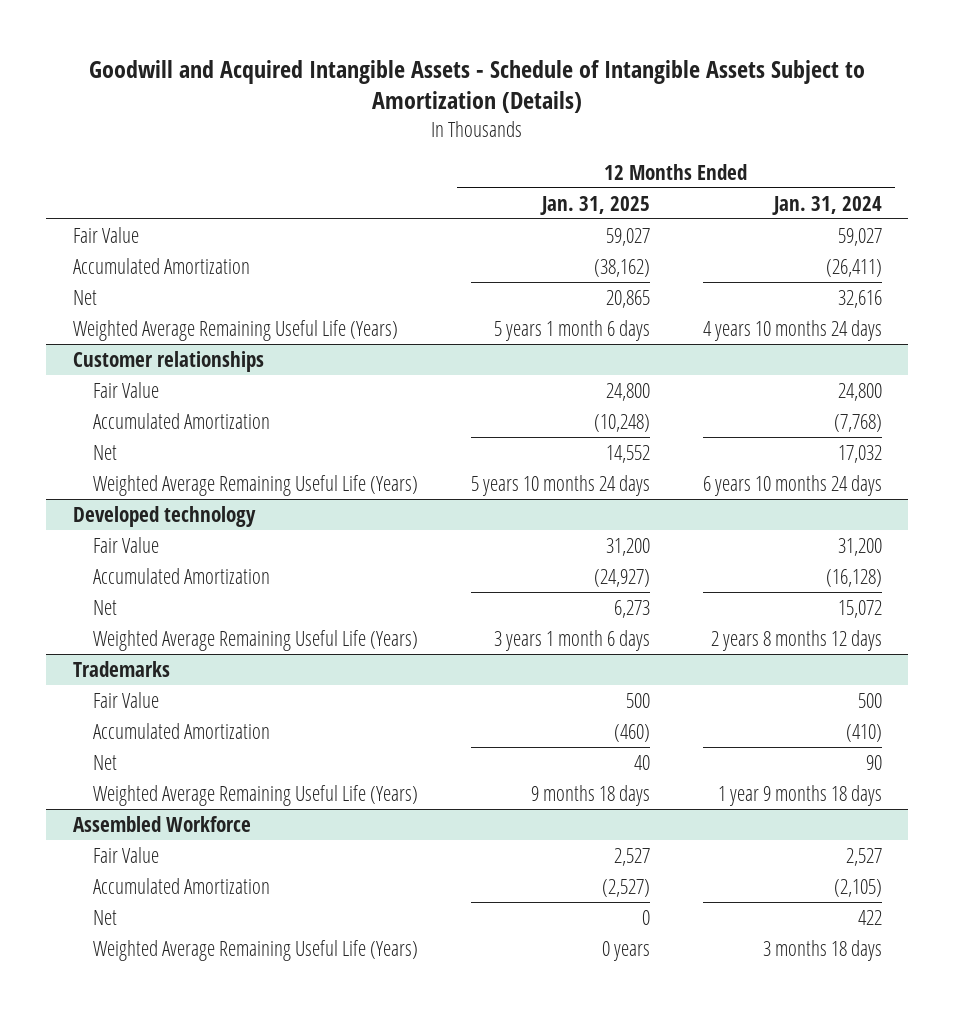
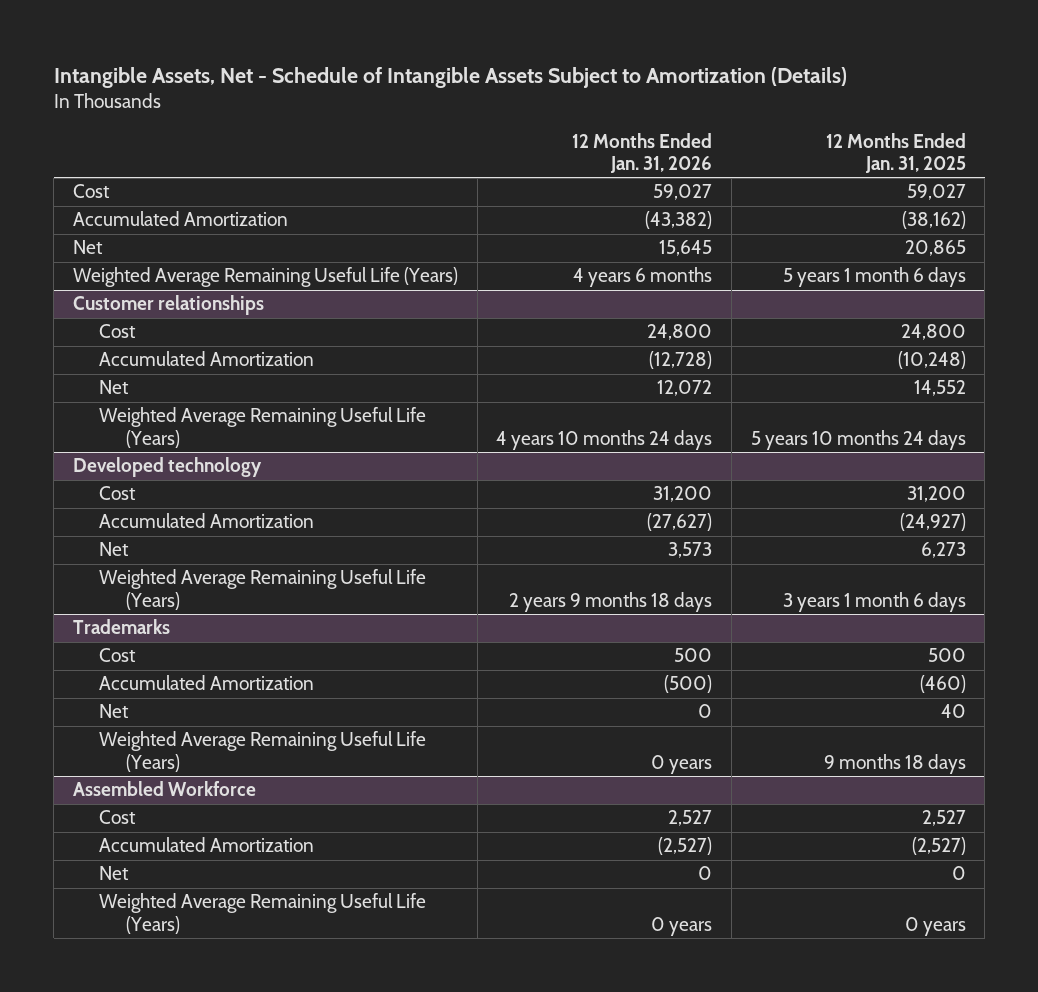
- Goodwill and Acquired Intangible Assets - Schedule of Intangible Assets Subject to Amortization (Details)
+ Intangible Assets, Net - Schedule of Intangible Assets Subject to Amortization (Details)
- | 12 Months Ended Jan. 31, 2025 | 12 Months Ended Jan. 31, 2024
+ | 12 Months Ended Jan. 31, 2026 | 12 Months Ended Jan. 31, 2025
- Fair Value | 59,027 | 59,027
+ Cost | 59,027 | 59,027
@ Customer relationships
- Fair Value | 24,800 | 24,800
+ Cost | 24,800 | 24,800
@ Developed technology
- Fair Value | 31,200 | 31,200
+ Cost | 31,200 | 31,200
@ Trademarks
- Fair Value | 500 | 500
+ Cost | 500 | 500
@ Assembled Workforce
- Fair Value | 2,527 | 2,527
+ Cost | 2,527 | 2,527

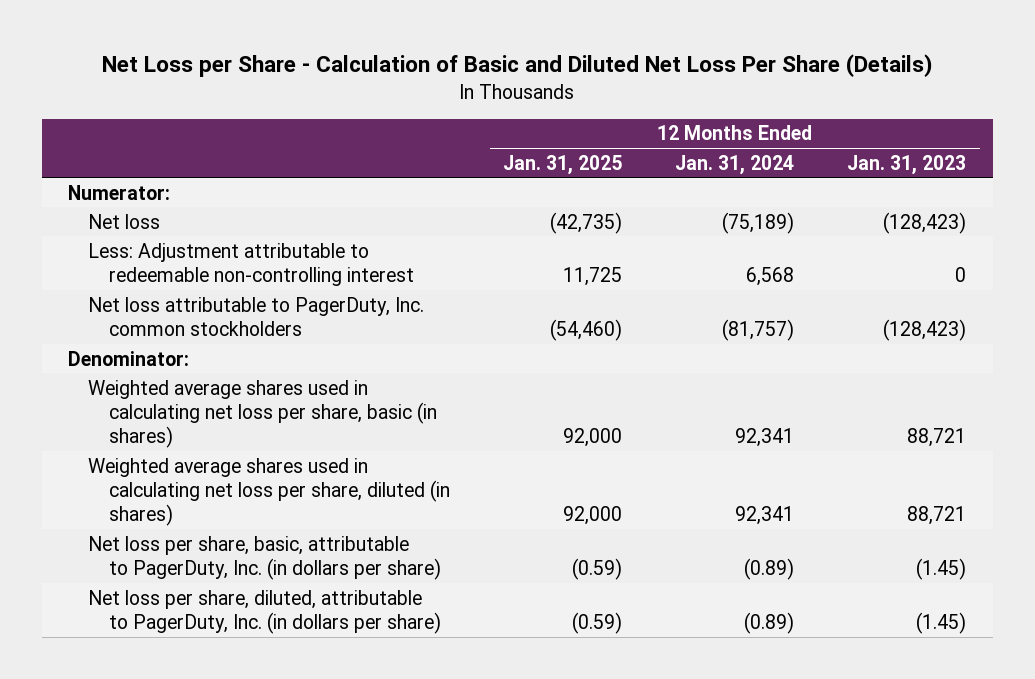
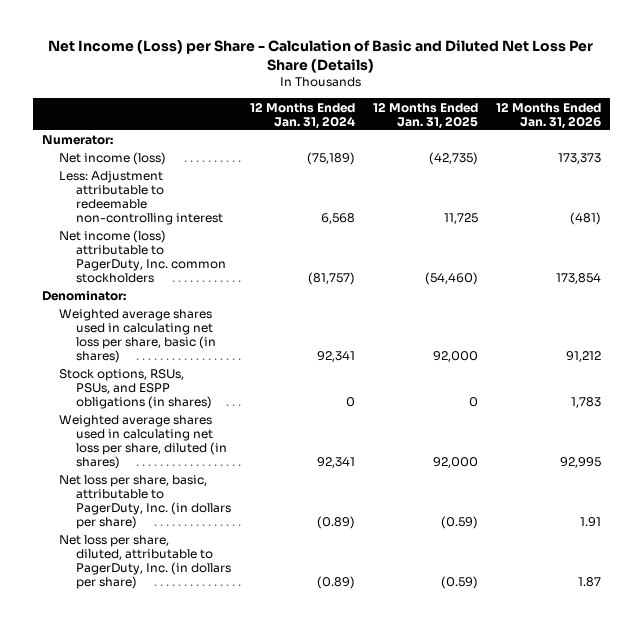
- Net Loss per Share - Calculation of Basic and Diluted Net Loss Per Share (Details)
+ Net Income (Loss) per Share - Calculation of Basic and Diluted Net Loss Per Share (Details)
- | 12 Months Ended Jan. 31, 2025 | 12 Months Ended Jan. 31, 2024 | 12 Months Ended Jan. 31, 2023
+ | 12 Months Ended Jan. 31, 2024 | 12 Months Ended Jan. 31, 2025 | 12 Months Ended Jan. 31, 2026
- Net loss | (42,735) | (75,189) | (128,423)
+ Net income (loss) | (75,189) | (42,735) | 173,373
- Net loss attributable to PagerDuty, Inc. common stockholders | (54,460) | (81,757) | (128,423)
+ Net income (loss) attributable to PagerDuty, Inc. common stockholders | (81,757) | (54,460) | 173,854
+ Stock options, RSUs, PSUs, and ESPP obligations (in shares) | 0 | 0 | 1,783

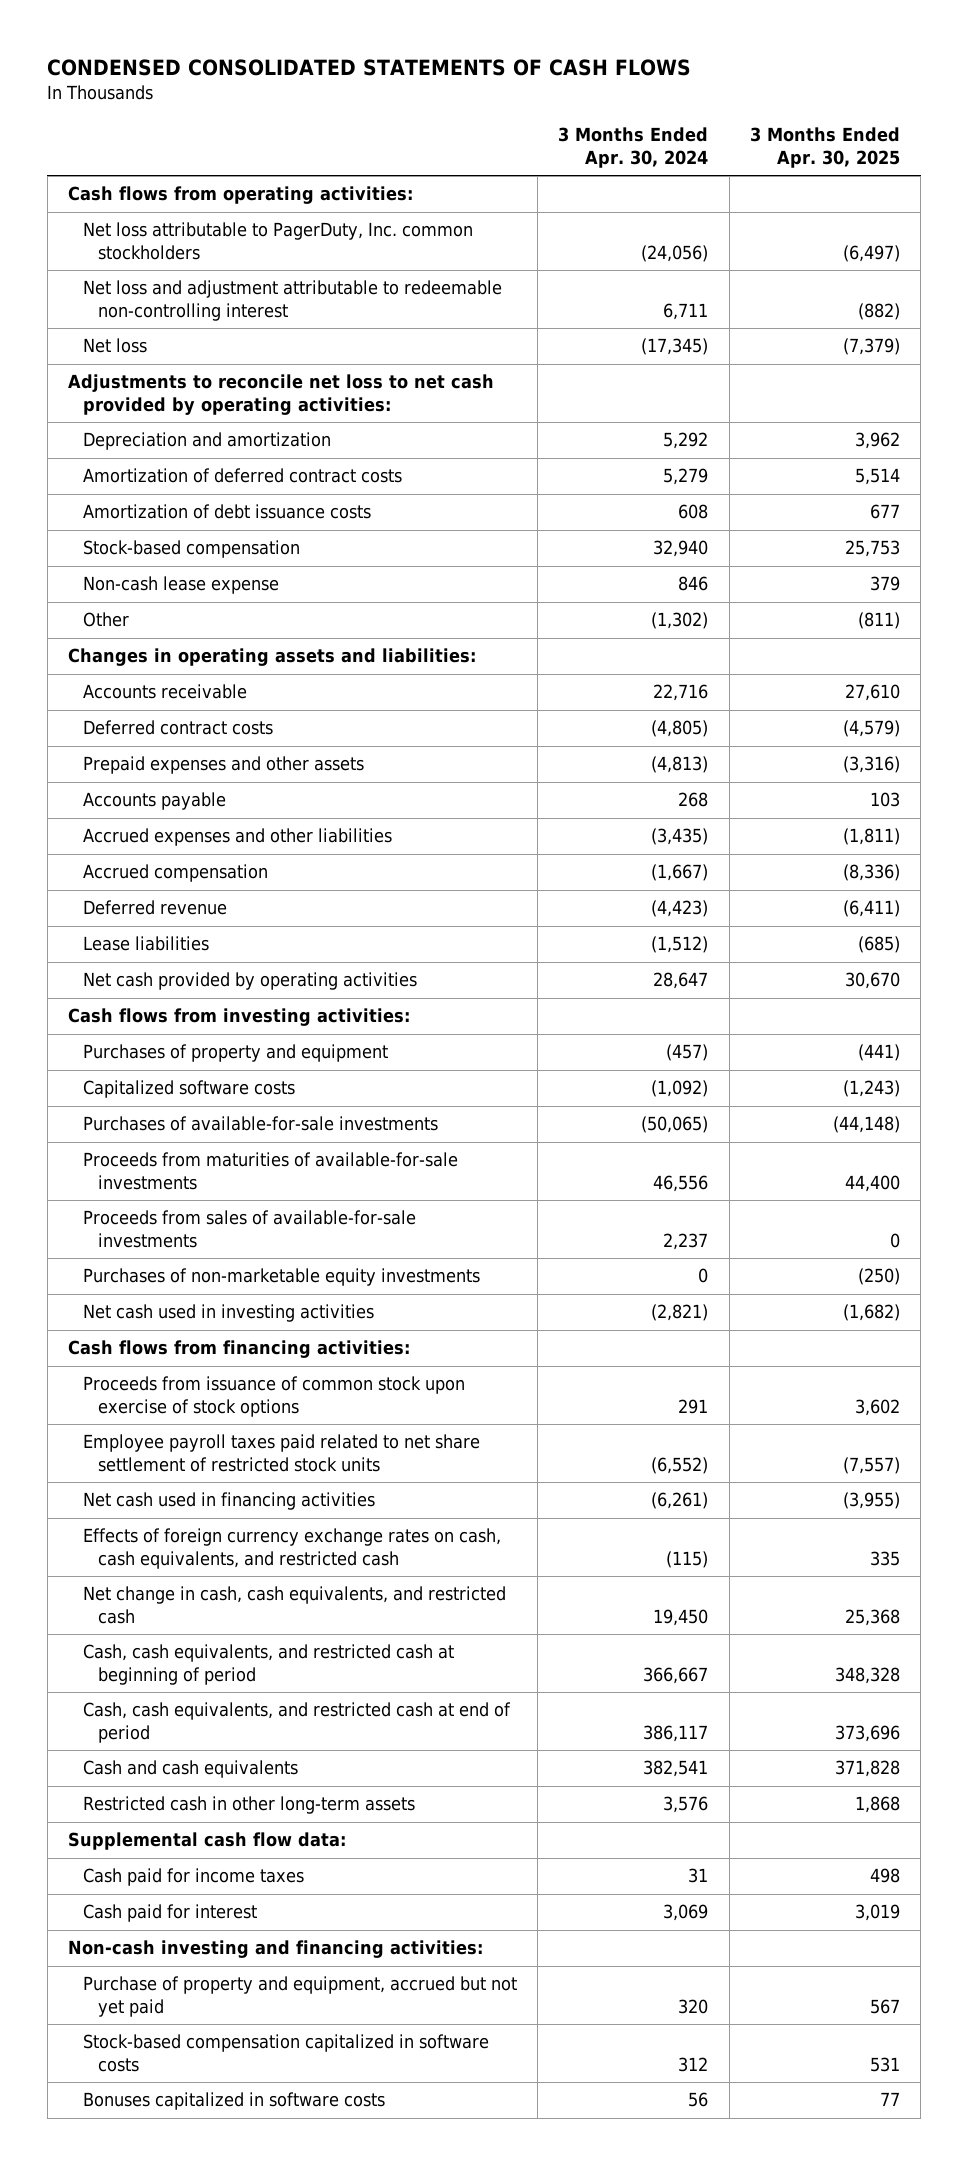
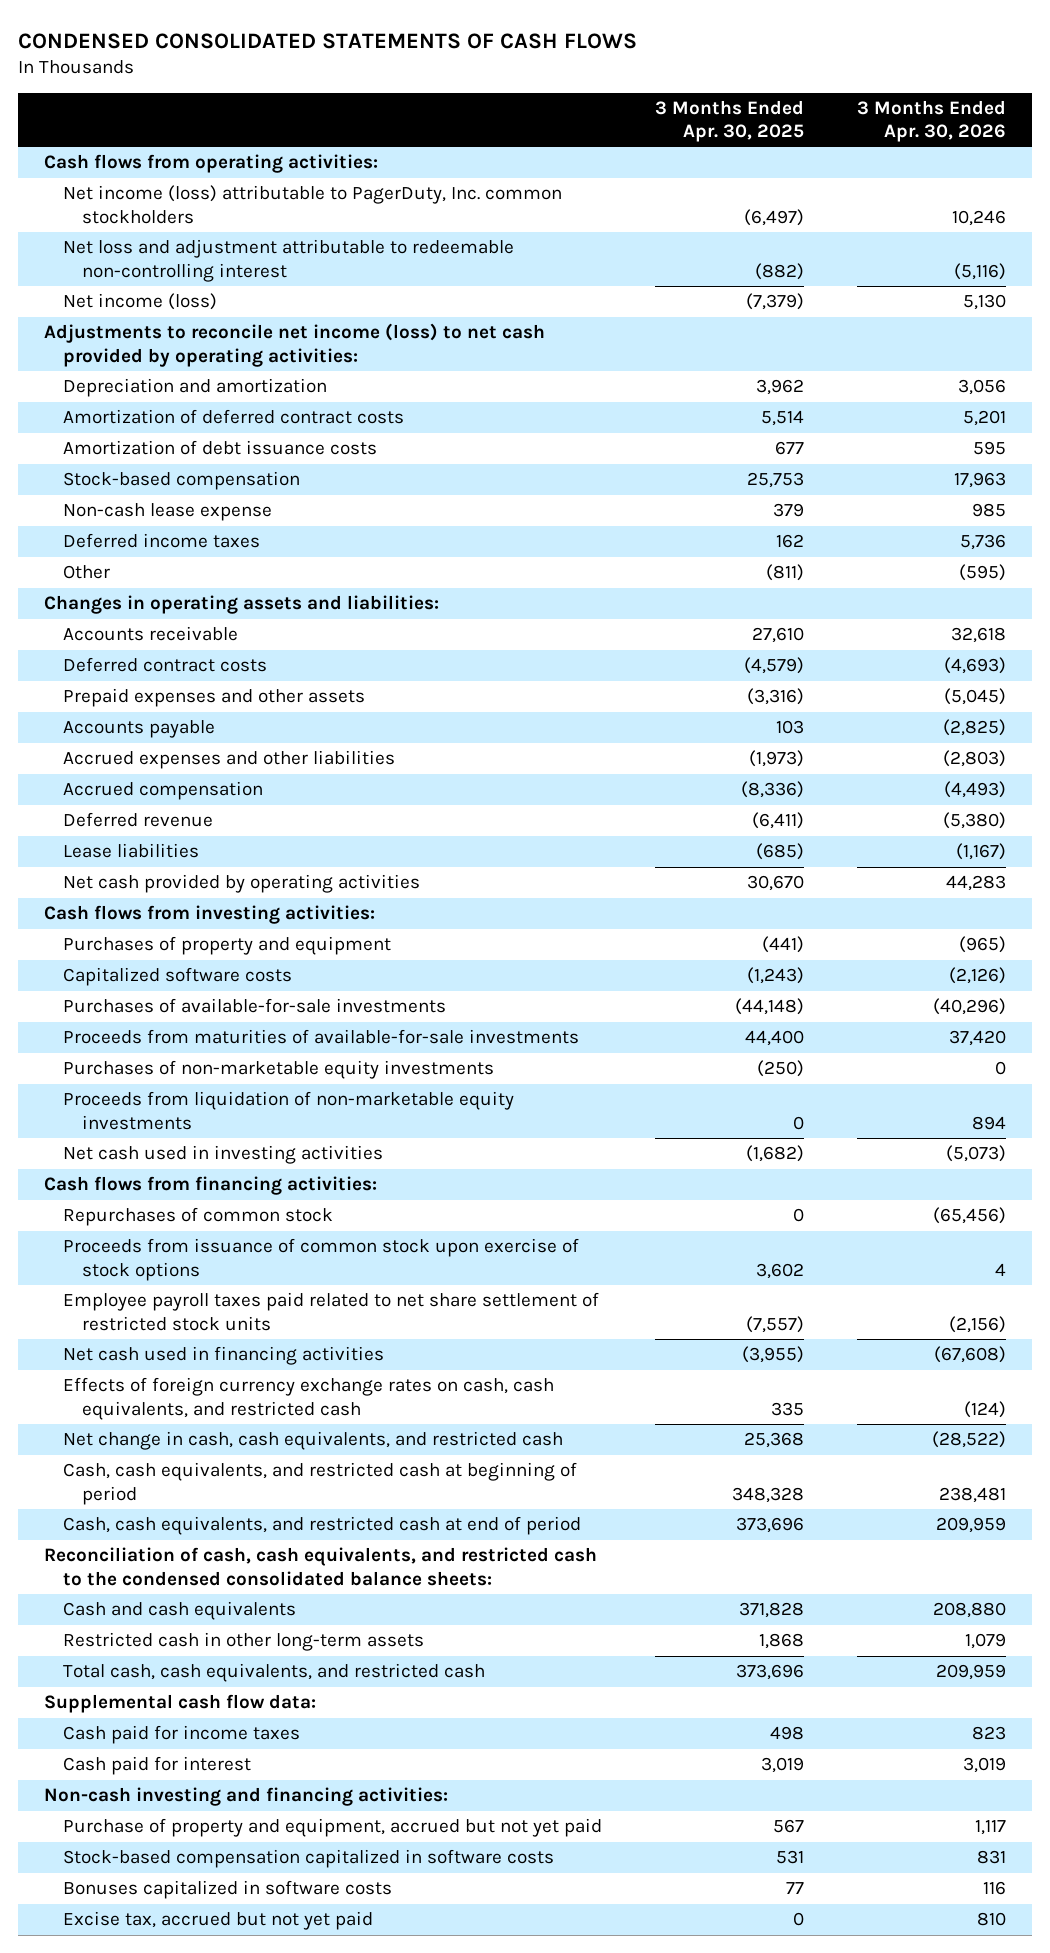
- | 3 Months Ended Apr. 30, 2024 | 3 Months Ended Apr. 30, 2025
+ | 3 Months Ended Apr. 30, 2025 | 3 Months Ended Apr. 30, 2026
- Net loss attributable to PagerDuty, Inc. common stockholders | (24,056) | (6,497)
+ Net income (loss) attributable to PagerDuty, Inc. common stockholders | (6,497) | 10,246
- Net loss | (17,345) | (7,379)
- Adjustments to reconcile net loss to net cash provided by operating activities:
+ Net income (loss) | (7,379) | 5,130
+ Adjustments to reconcile net income (loss) to net cash provided by operating activities:
+ Deferred income taxes | 162 | 5,736
- Accrued expenses and other liabilities | (3,435) | (1,811)
+ Accrued expenses and other liabilities | (1,973) | (2,803)
- Proceeds from sales of available-for-sale investments | 2,237 | 0
+ Proceeds from liquidation of non-marketable equity investments | 0 | 894
+ Repurchases of common stock | 0 | (65,456)
+ Reconciliation of cash, cash equivalents, and restricted cash to the condensed consolidated balance sheets:
+ Total cash, cash equivalents, and restricted cash | 373,696 | 209,959
+ Excise tax, accrued but not yet paid | 0 | 810

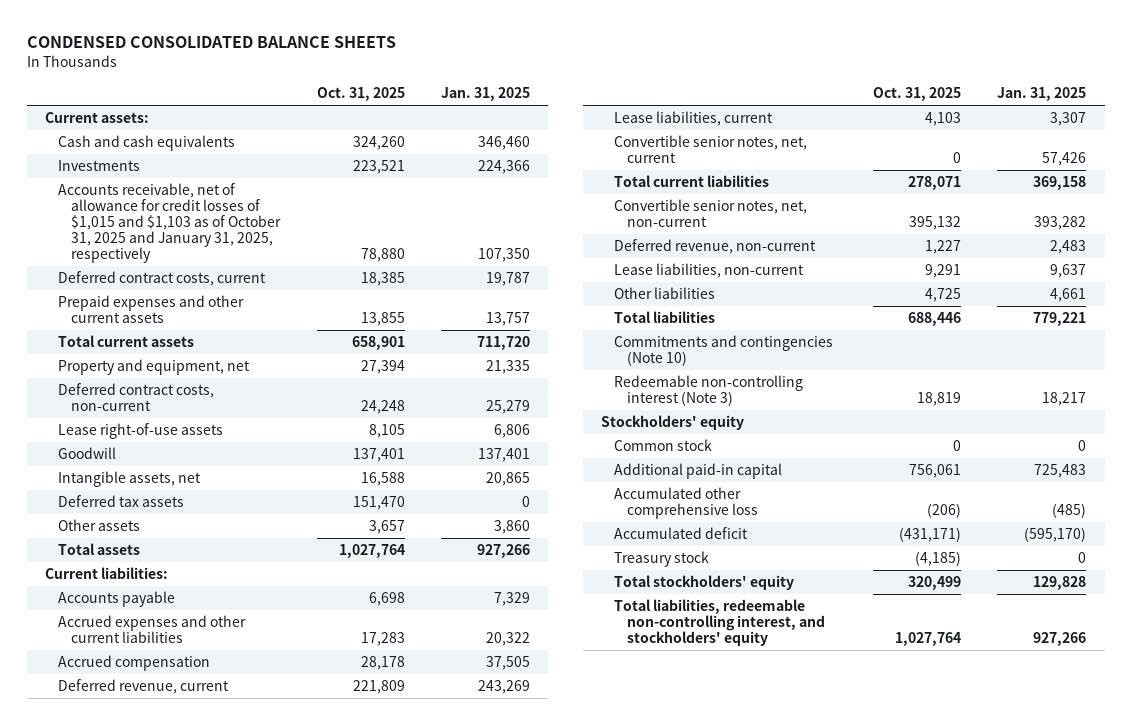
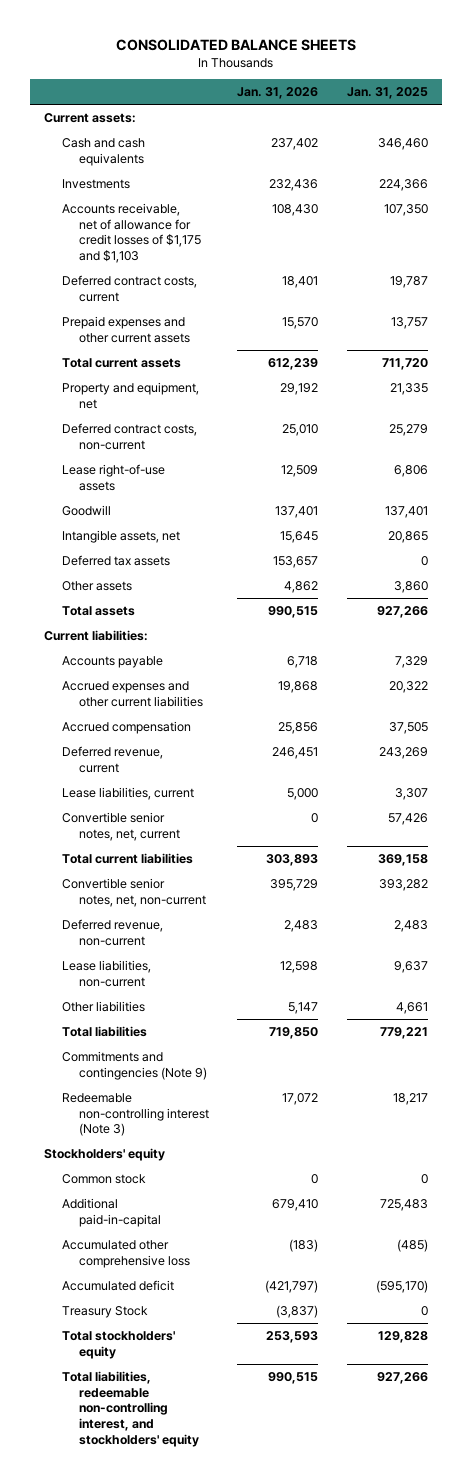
- CONDENSED CONSOLIDATED BALANCE SHEETS
+ CONSOLIDATED BALANCE SHEETS
- | Oct. 31, 2025 | Jan. 31, 2025
+ | Jan. 31, 2026 | Jan. 31, 2025
- Accounts receivable, net of allowance for credit losses of $1,015 and $1,103 as of October 31, 2025 and January 31, 2025, respectively | 78,880 | 107,350
+ Accounts receivable, net of allowance for credit losses of $1,175 and $1,103 | 108,430 | 107,350
- Commitments and contingencies (Note 10)
+ Commitments and contingencies (Note 9)
- Additional paid-in capital | 756,061 | 725,483
+ Additional paid-in-capital | 679,410 | 725,483
- Treasury stock | (4,185) | 0
+ Treasury Stock | (3,837) | 0

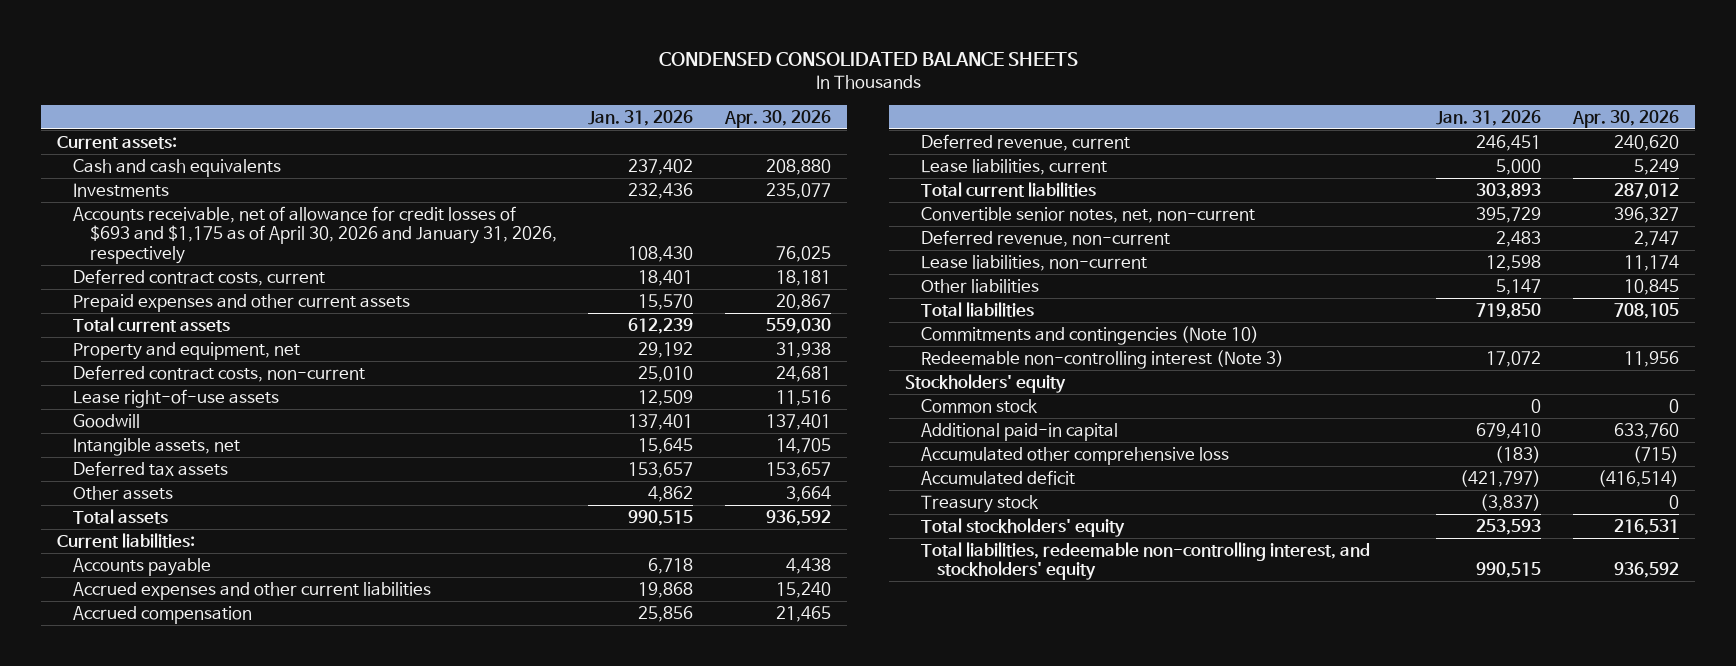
- CONSOLIDATED BALANCE SHEETS
+ CONDENSED CONSOLIDATED BALANCE SHEETS
- | Jan. 31, 2026 | Jan. 31, 2025
+ | Jan. 31, 2026 | Apr. 30, 2026
- Accounts receivable, net of allowance for credit losses of $1,175 and $1,103 | 108,430 | 107,350
+ Accounts receivable, net of allowance for credit losses of $693 and $1,175 as of April 30, 2026 and January 31, 2026, respectively | 108,430 | 76,025
- Convertible senior notes, net, current | 0 | 57,426
- Commitments and contingencies (Note 9)
+ Commitments and contingencies (Note 10)
- Additional paid-in-capital | 679,410 | 725,483
+ Additional paid-in capital | 679,410 | 633,760
- Treasury Stock | (3,837) | 0
+ Treasury stock | (3,837) | 0

